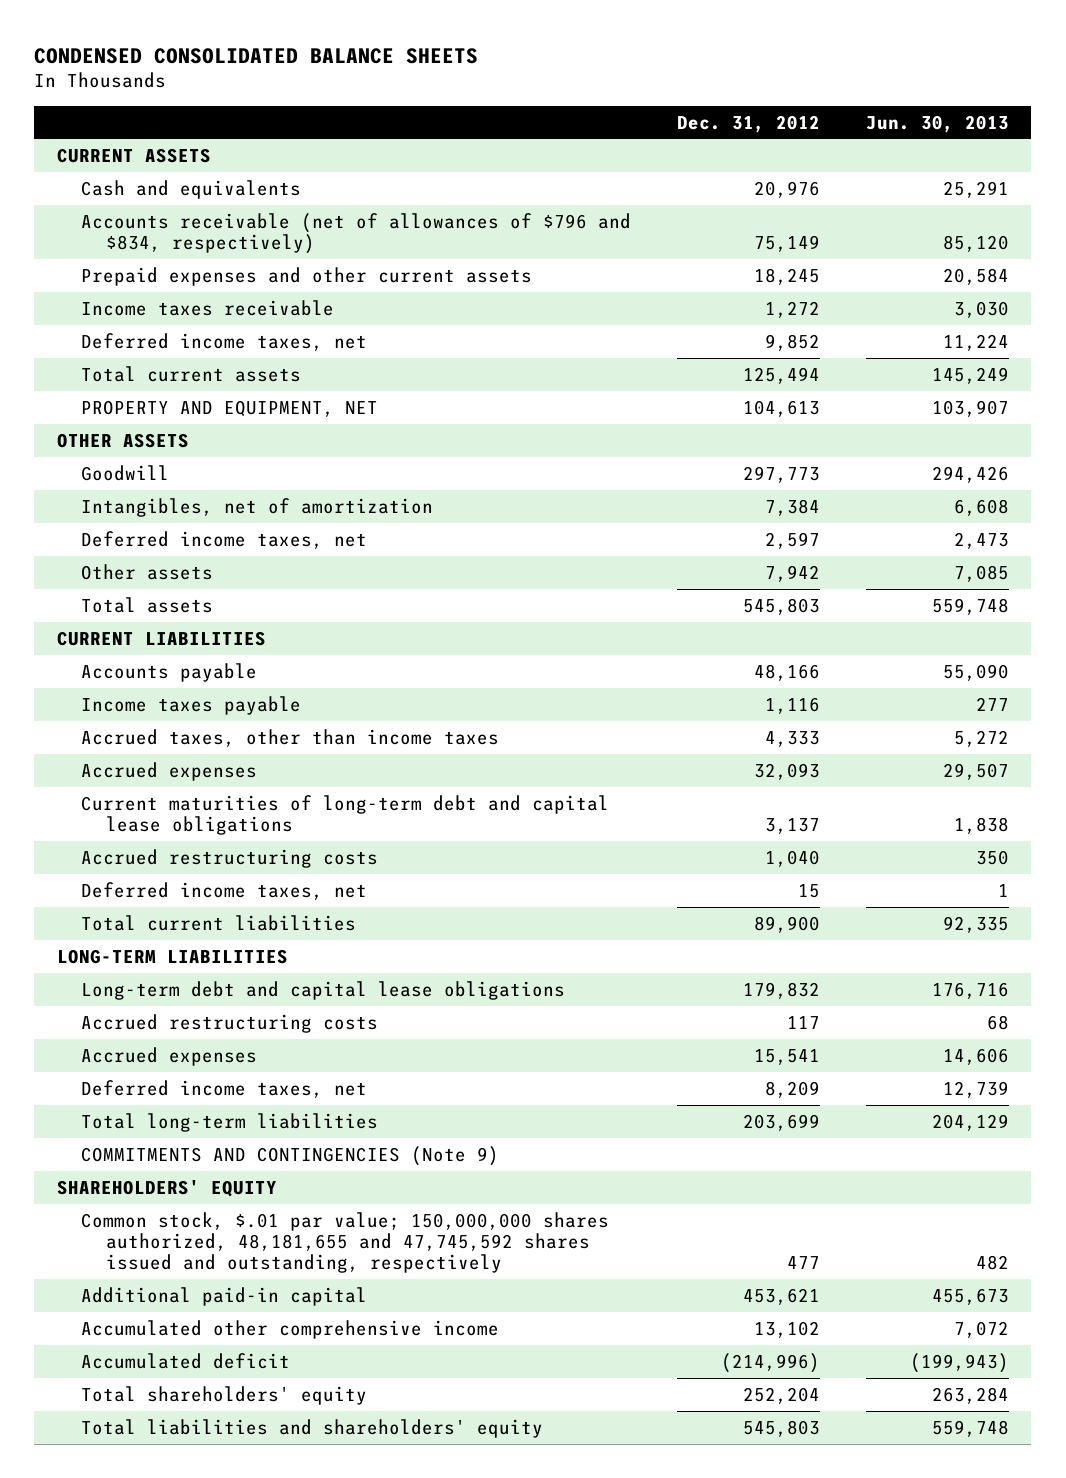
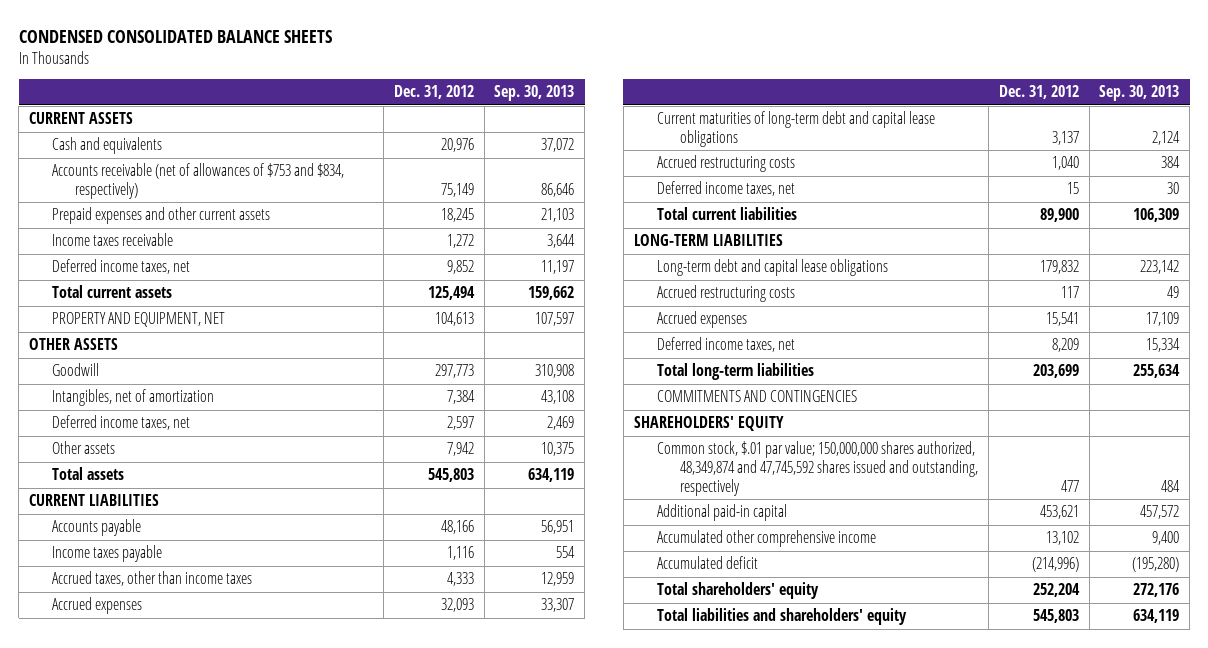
- | Dec. 31, 2012 | Jun. 30, 2013
+ | Dec. 31, 2012 | Sep. 30, 2013
- Accounts receivable (net of allowances of $796 and $834, respectively) | 75,149 | 85,120
+ Accounts receivable (net of allowances of $753 and $834, respectively) | 75,149 | 86,646
- COMMITMENTS AND CONTINGENCIES (Note 9)
+ COMMITMENTS AND CONTINGENCIES
- Common stock, $.01 par value; 150,000,000 shares authorized, 48,181,655 and 47,745,592 shares issued and outstanding, respectively | 477 | 482
+ Common stock, $.01 par value; 150,000,000 shares authorized, 48,349,874 and 47,745,592 shares issued and outstanding, respectively | 477 | 484

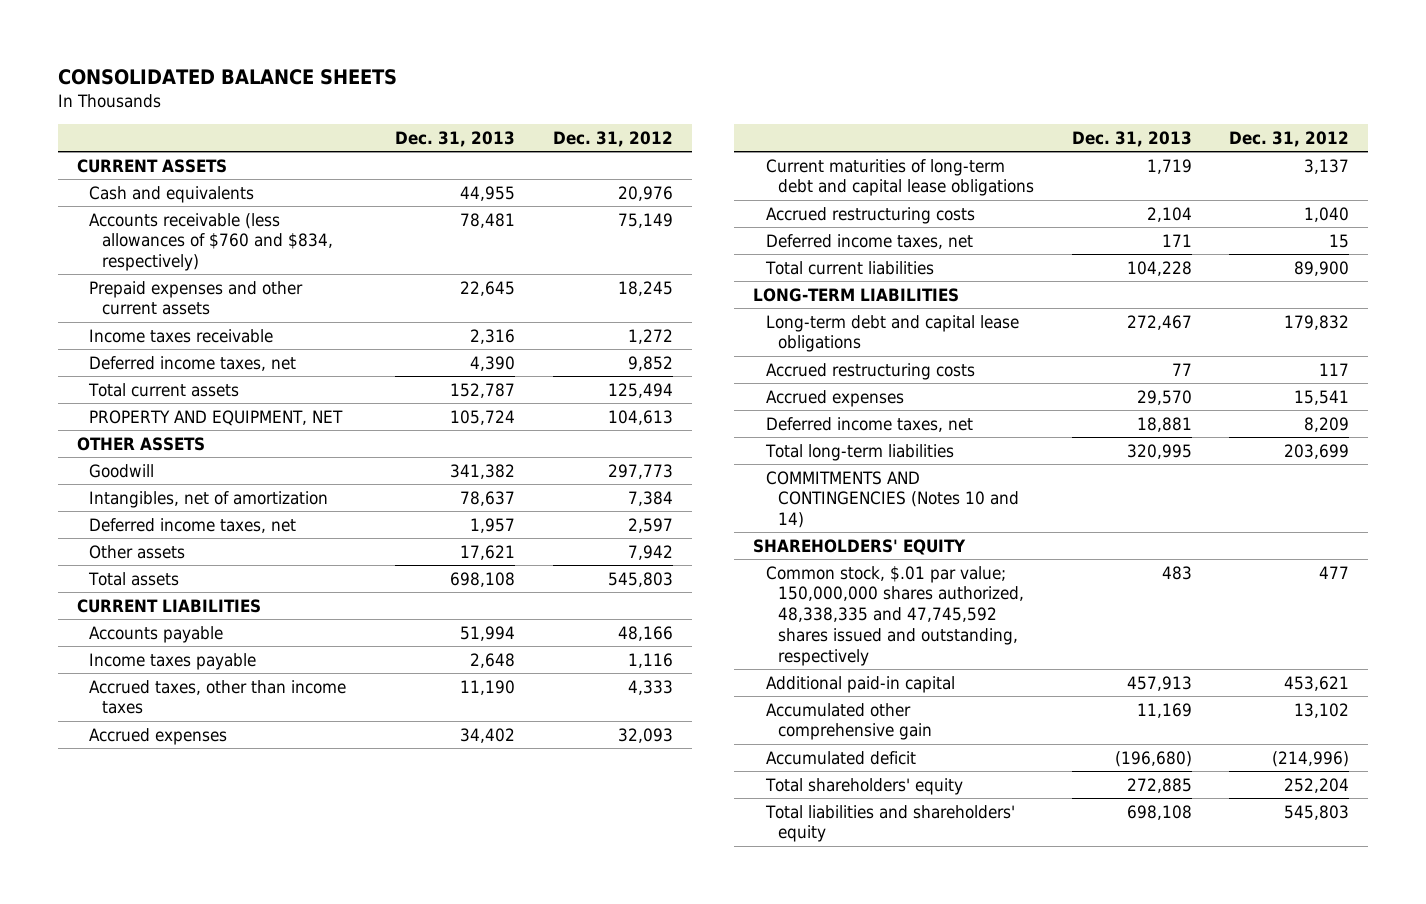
- CONDENSED CONSOLIDATED BALANCE SHEETS
+ CONSOLIDATED BALANCE SHEETS
- | Dec. 31, 2012 | Sep. 30, 2013
+ | Dec. 31, 2013 | Dec. 31, 2012
- Accounts receivable (net of allowances of $753 and $834, respectively) | 75,149 | 86,646
+ Accounts receivable (less allowances of $760 and $834, respectively) | 78,481 | 75,149
- COMMITMENTS AND CONTINGENCIES
+ COMMITMENTS AND CONTINGENCIES (Notes 10 and 14)
- Common stock, $.01 par value; 150,000,000 shares authorized, 48,349,874 and 47,745,592 shares issued and outstanding, respectively | 477 | 484
+ Common stock, $.01 par value; 150,000,000 shares authorized, 48,338,335 and 47,745,592 shares issued and outstanding, respectively | 483 | 477
- Accumulated other comprehensive income | 13,102 | 9,400
+ Accumulated other comprehensive gain | 11,169 | 13,102

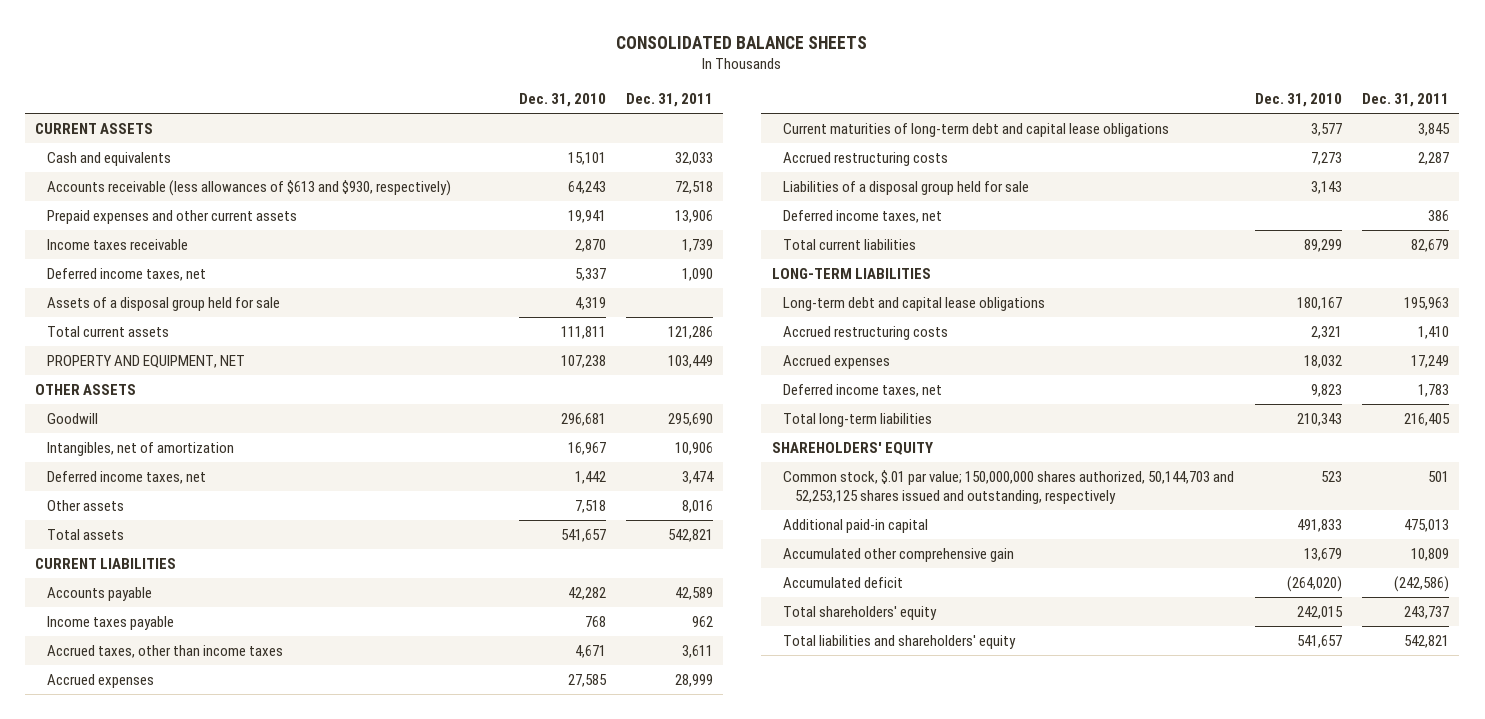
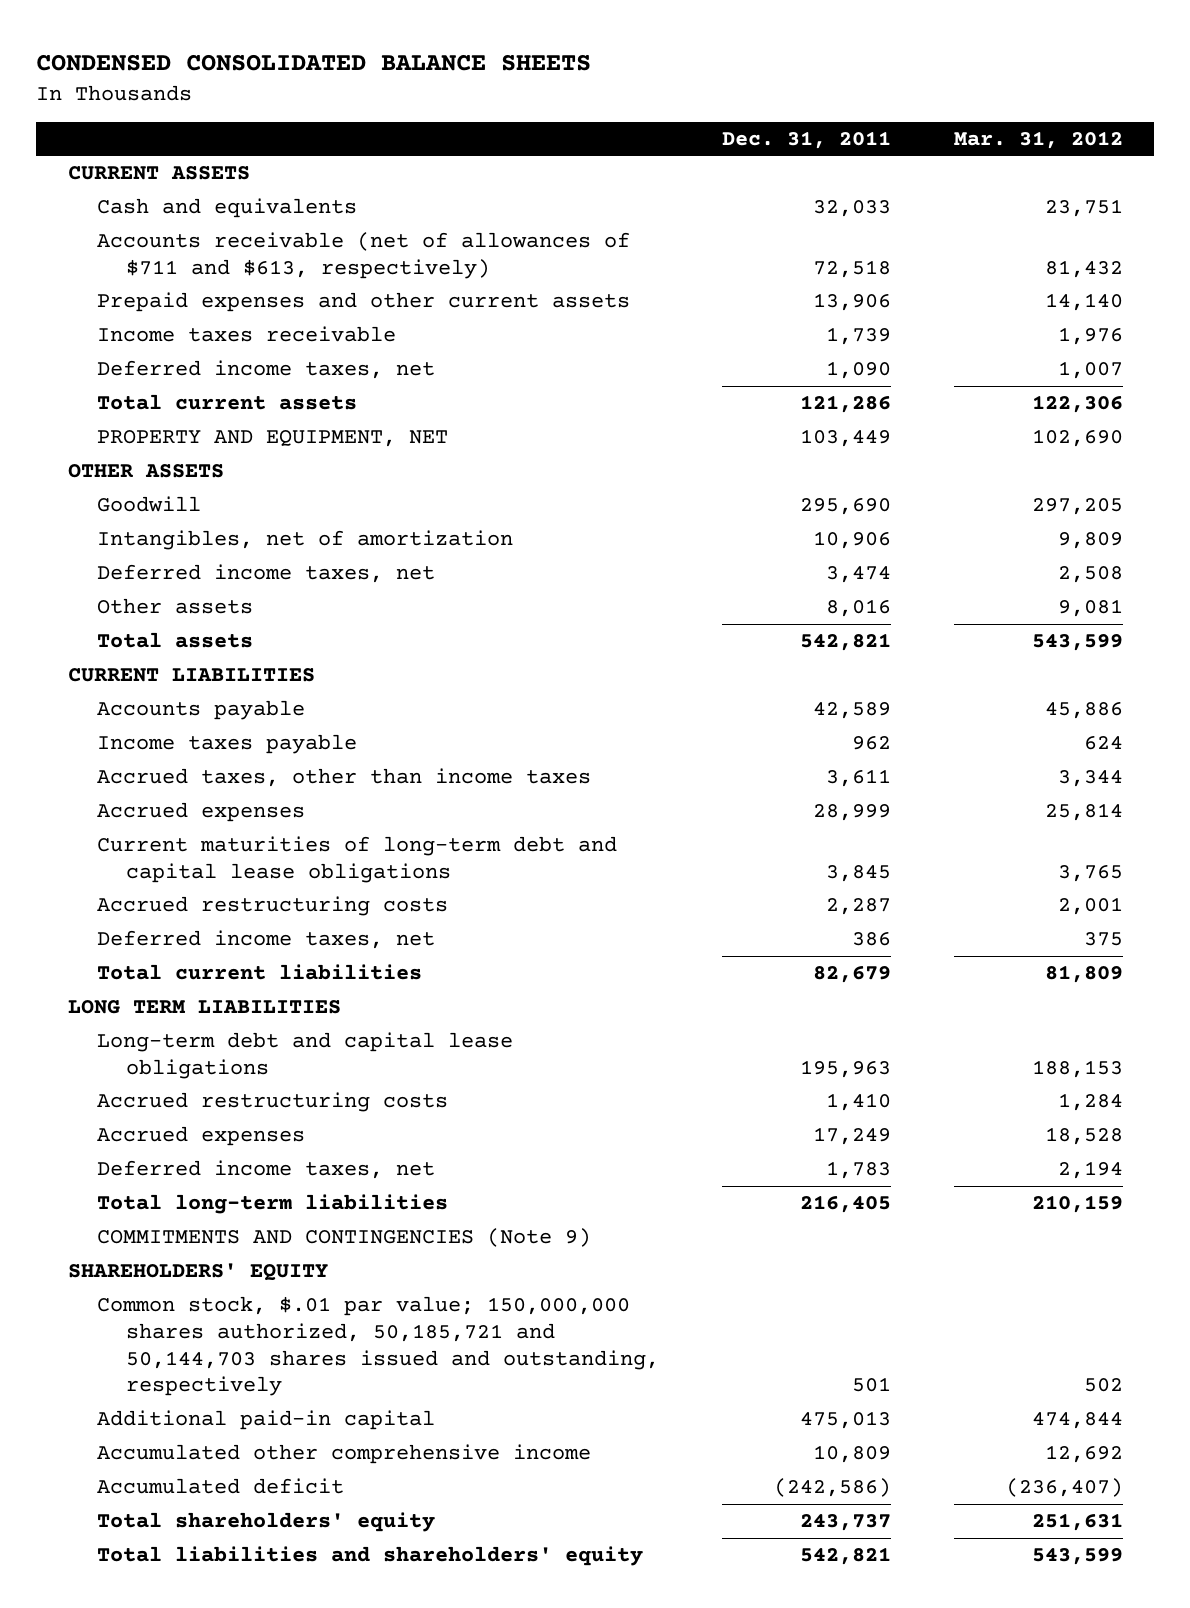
- CONSOLIDATED BALANCE SHEETS
+ CONDENSED CONSOLIDATED BALANCE SHEETS
- | Dec. 31, 2010 | Dec. 31, 2011
+ | Dec. 31, 2011 | Mar. 31, 2012
- Accounts receivable (less allowances of $613 and $930, respectively) | 64,243 | 72,518
+ Accounts receivable (net of allowances of $711 and $613, respectively) | 72,518 | 81,432
- Assets of a disposal group held for sale | 4,319 |
- Liabilities of a disposal group held for sale | 3,143 |
- LONG-TERM LIABILITIES
+ LONG TERM LIABILITIES
+ COMMITMENTS AND CONTINGENCIES (Note 9)
- Common stock, $.01 par value; 150,000,000 shares authorized, 50,144,703 and 52,253,125 shares issued and outstanding, respectively | 523 | 501
+ Common stock, $.01 par value; 150,000,000 shares authorized, 50,185,721 and 50,144,703 shares issued and outstanding, respectively | 501 | 502
- Accumulated other comprehensive gain | 13,679 | 10,809
+ Accumulated other comprehensive income | 10,809 | 12,692

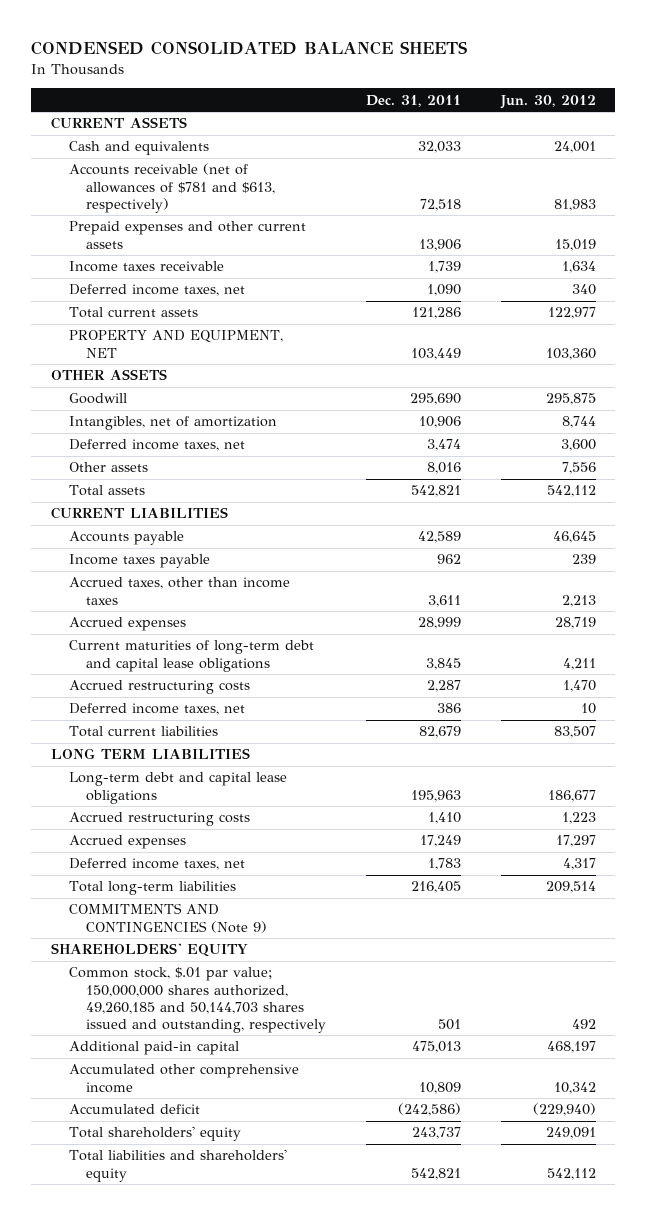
- | Dec. 31, 2011 | Mar. 31, 2012
+ | Dec. 31, 2011 | Jun. 30, 2012
- Accounts receivable (net of allowances of $711 and $613, respectively) | 72,518 | 81,432
+ Accounts receivable (net of allowances of $781 and $613, respectively) | 72,518 | 81,983
- Common stock, $.01 par value; 150,000,000 shares authorized, 50,185,721 and 50,144,703 shares issued and outstanding, respectively | 501 | 502
+ Common stock, $.01 par value; 150,000,000 shares authorized, 49,260,185 and 50,144,703 shares issued and outstanding, respectively | 501 | 492

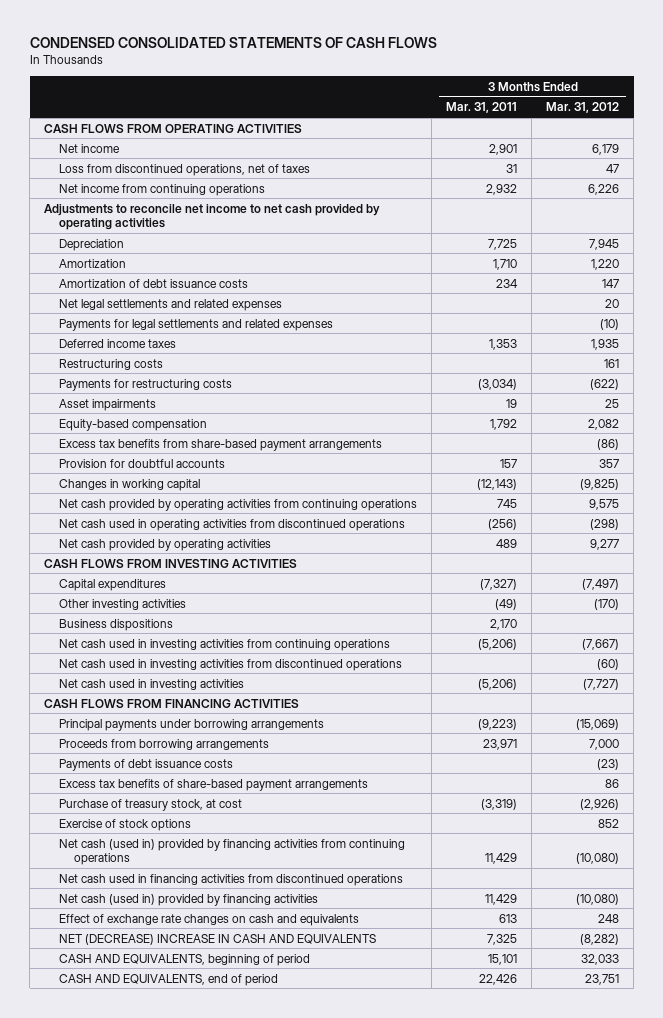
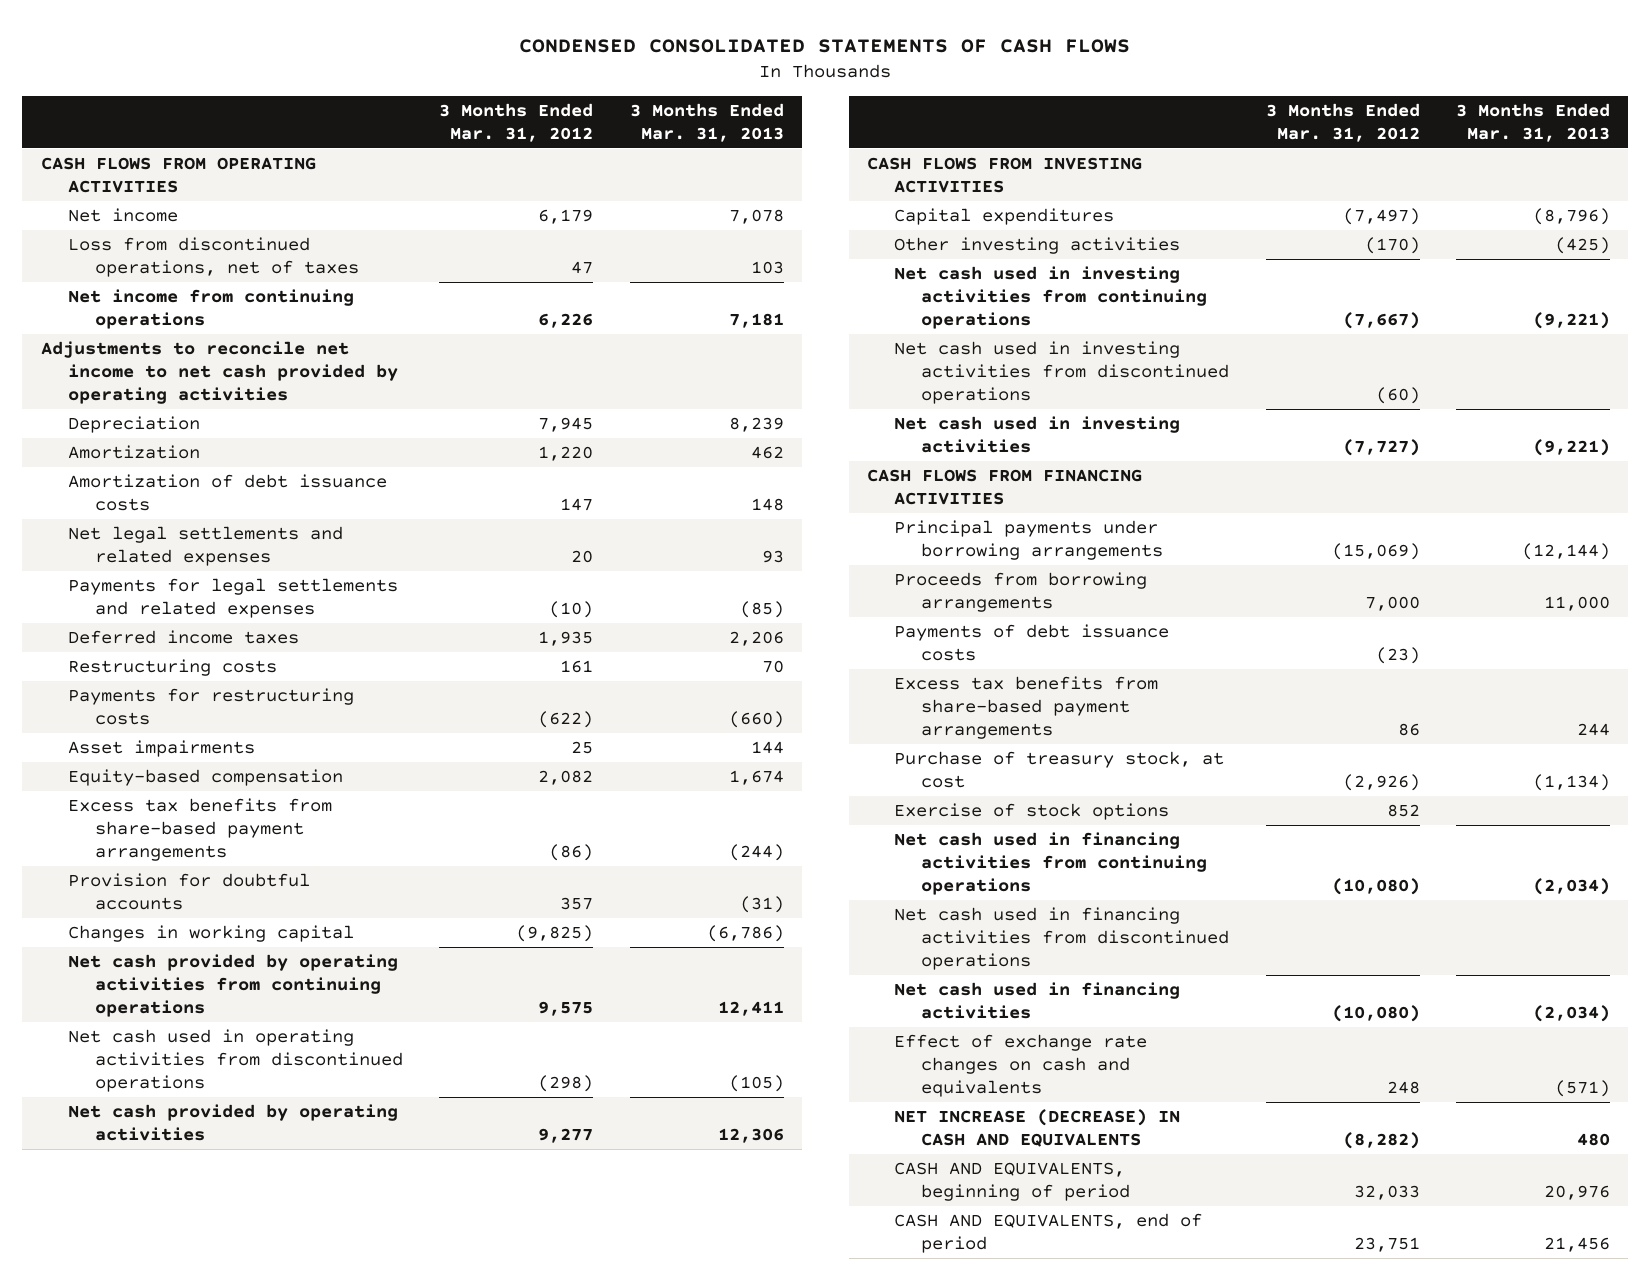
- | 3 Months Ended Mar. 31, 2011 | 3 Months Ended Mar. 31, 2012
+ | 3 Months Ended Mar. 31, 2012 | 3 Months Ended Mar. 31, 2013
- Business dispositions | 2,170 |
- Excess tax benefits of share-based payment arrangements | | 86
+ Excess tax benefits from share-based payment arrangements | 86 | 244
- Net cash (used in) provided by financing activities from continuing operations | 11,429 | (10,080)
+ Net cash used in financing activities from continuing operations | (10,080) | (2,034)
- Net cash (used in) provided by financing activities | 11,429 | (10,080)
+ Net cash used in financing activities | (10,080) | (2,034)
- NET (DECREASE) INCREASE IN CASH AND EQUIVALENTS | 7,325 | (8,282)
+ NET INCREASE (DECREASE) IN CASH AND EQUIVALENTS | (8,282) | 480

